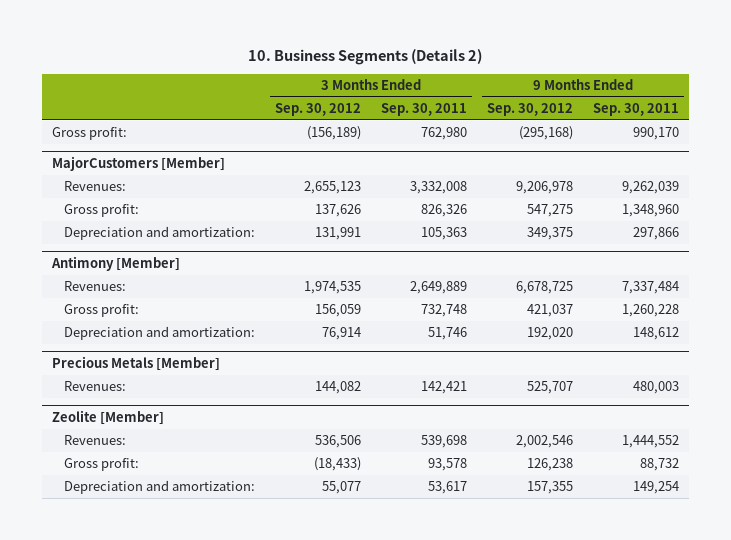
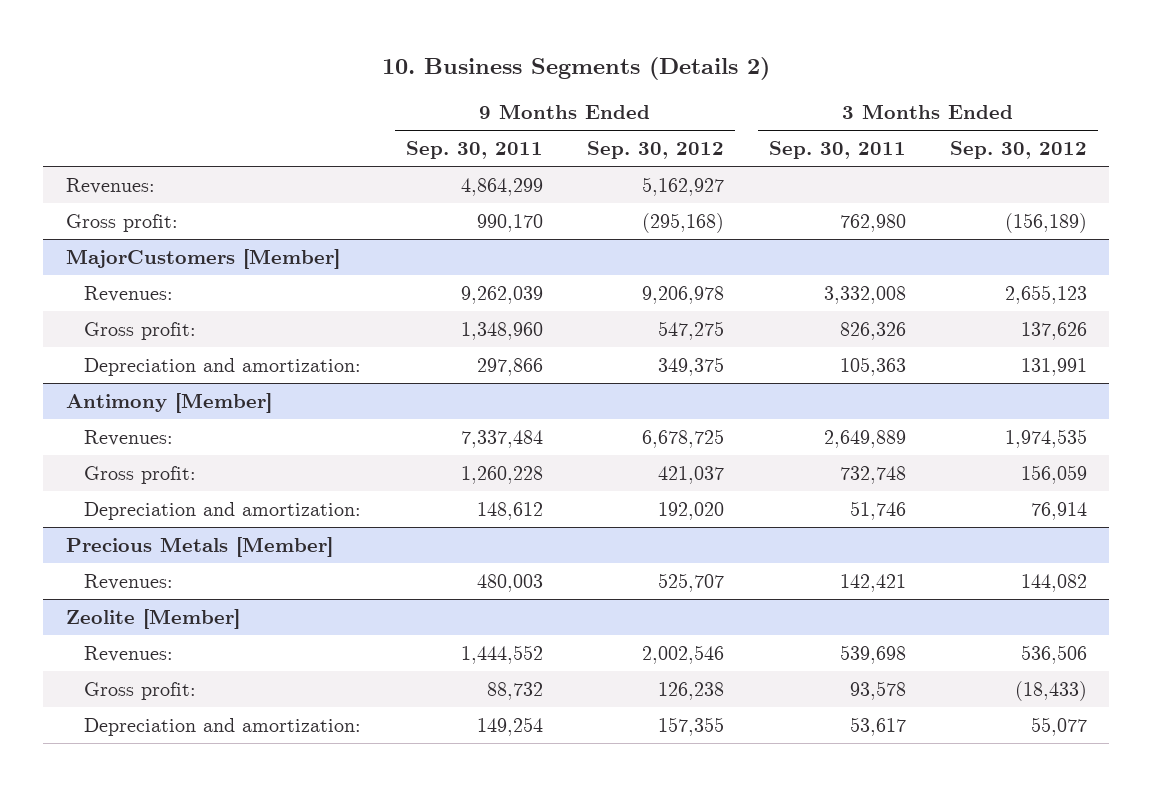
- | 3 Months Ended Sep. 30, 2012 | 3 Months Ended Sep. 30, 2011 | 9 Months Ended Sep. 30, 2012 | 9 Months Ended Sep. 30, 2011
+ | 9 Months Ended Sep. 30, 2011 | 9 Months Ended Sep. 30, 2012 | 3 Months Ended Sep. 30, 2011 | 3 Months Ended Sep. 30, 2012
+ Revenues: | 4,864,299 | 5,162,927 | |

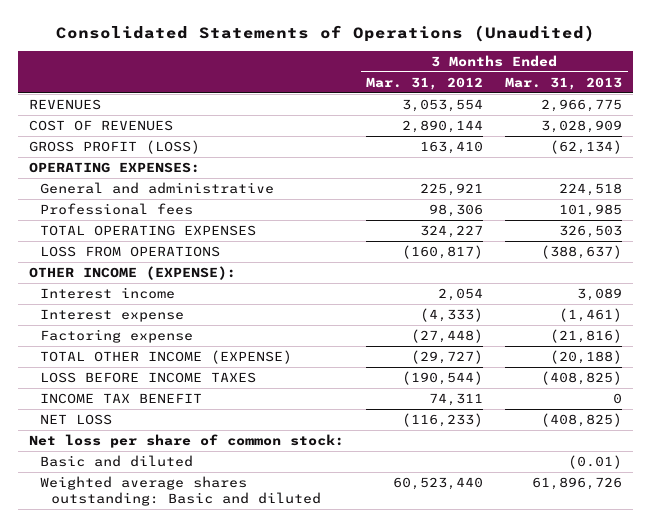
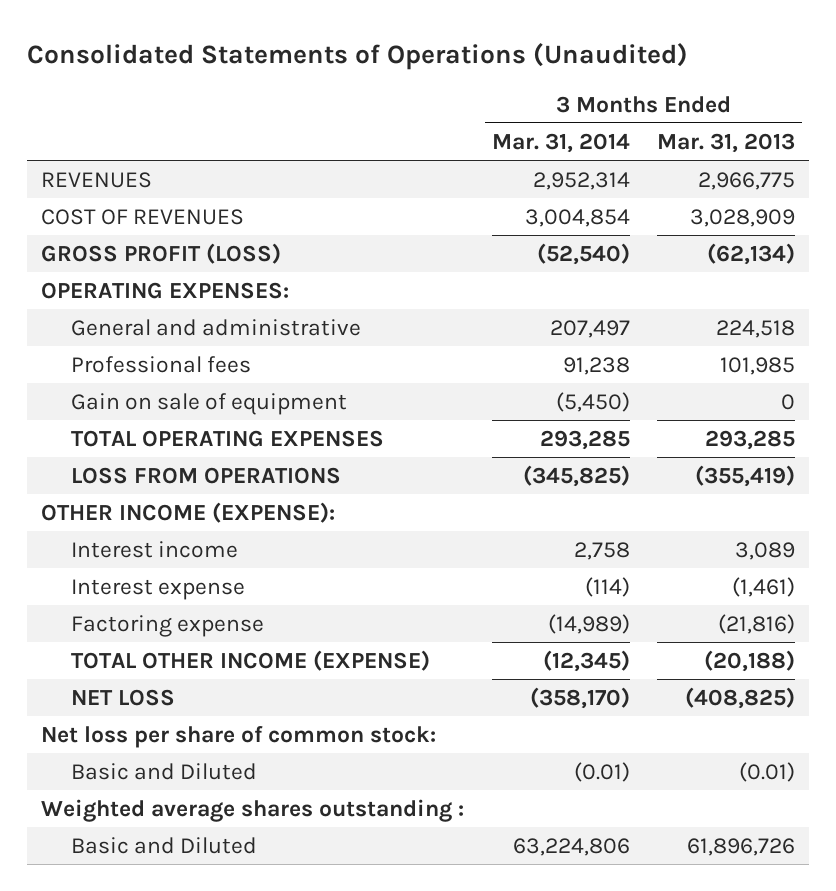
- | 3 Months Ended Mar. 31, 2012 | 3 Months Ended Mar. 31, 2013
+ | 3 Months Ended Mar. 31, 2014 | 3 Months Ended Mar. 31, 2013
- TOTAL OPERATING EXPENSES | 324,227 | 326,503
- LOSS FROM OPERATIONS | (160,817) | (388,637)
+ Gain on sale of equipment | (5,450) | 0
+ TOTAL OPERATING EXPENSES | 293,285 | 293,285
+ LOSS FROM OPERATIONS | (345,825) | (355,419)
- LOSS BEFORE INCOME TAXES | (190,544) | (408,825)
- INCOME TAX BENEFIT | 74,311 | 0
- Basic and diluted | | (0.01)
- Weighted average shares outstanding: Basic and diluted | 60,523,440 | 61,896,726
+ Basic and Diluted | (0.01) | (0.01)
+ Weighted average shares outstanding :
+ Basic and Diluted | 63,224,806 | 61,896,726

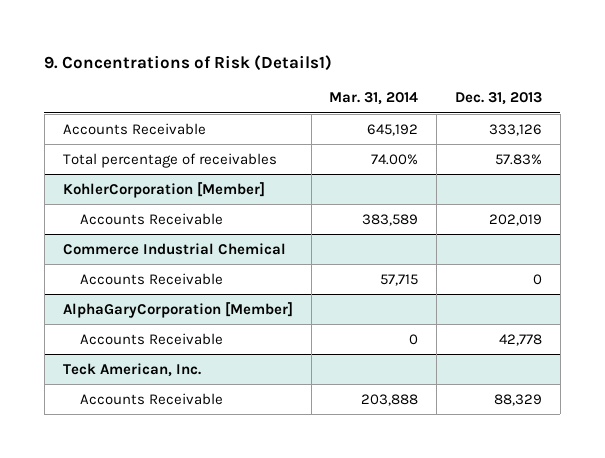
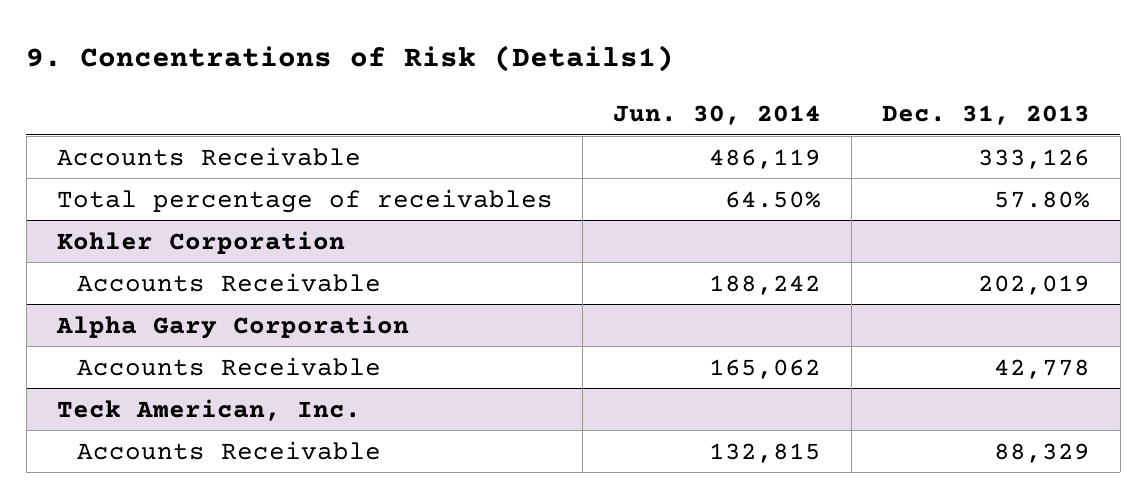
- | Mar. 31, 2014 | Dec. 31, 2013
+ | Jun. 30, 2014 | Dec. 31, 2013
- Total percentage of receivables | 74.00% | 57.83%
- KohlerCorporation [Member]
+ Total percentage of receivables | 64.50% | 57.80%
+ Kohler Corporation
- Commerce Industrial Chemical
- Accounts Receivable | 57,715 | 0
- AlphaGaryCorporation [Member]
+ Alpha Gary Corporation

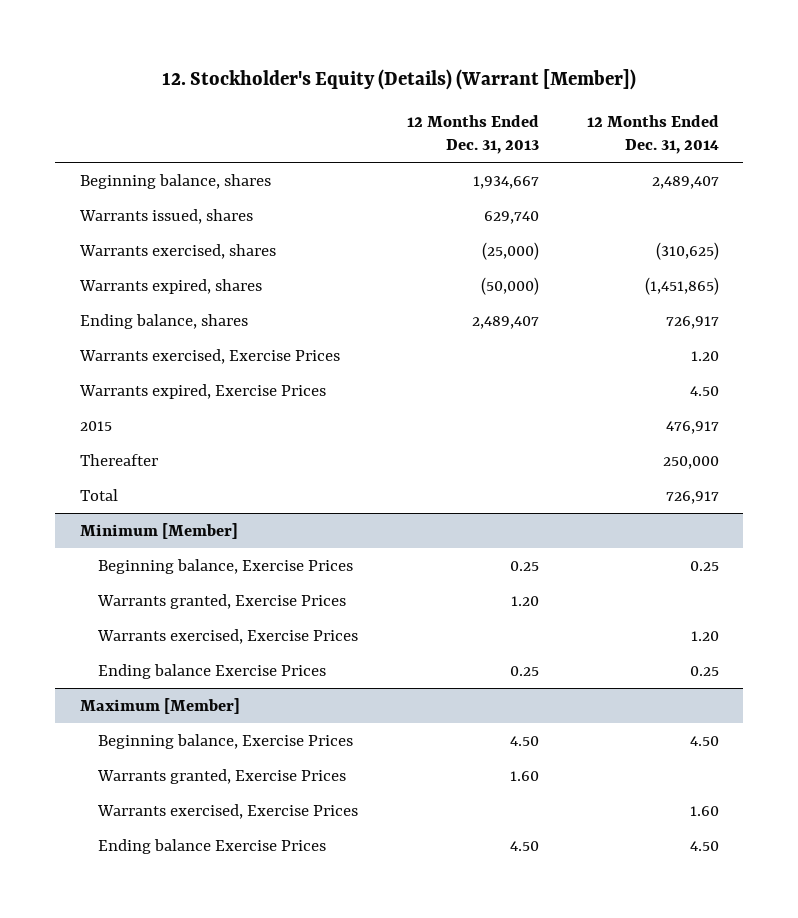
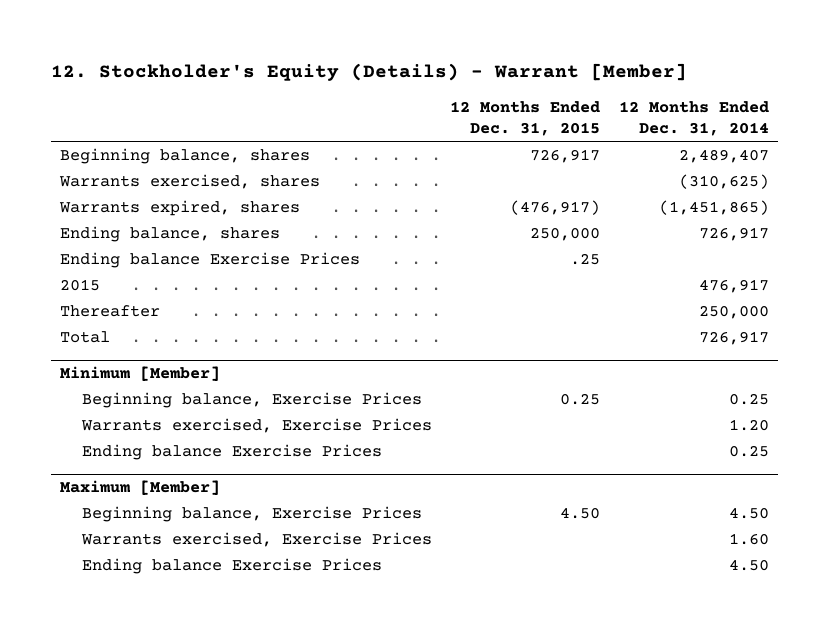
- 12. Stockholder's Equity (Details) (Warrant [Member])
+ 12. Stockholder's Equity (Details) - Warrant [Member]
- | 12 Months Ended Dec. 31, 2013 | 12 Months Ended Dec. 31, 2014
+ | 12 Months Ended Dec. 31, 2015 | 12 Months Ended Dec. 31, 2014
- Warrants issued, shares | 629,740 |
- Warrants exercised, Exercise Prices | | 1.20
- Warrants expired, Exercise Prices | | 4.50
+ Ending balance Exercise Prices | .25 |
@ Minimum [Member]
- Warrants granted, Exercise Prices | 1.20 |
@ Maximum [Member]
- Warrants granted, Exercise Prices | 1.60 |

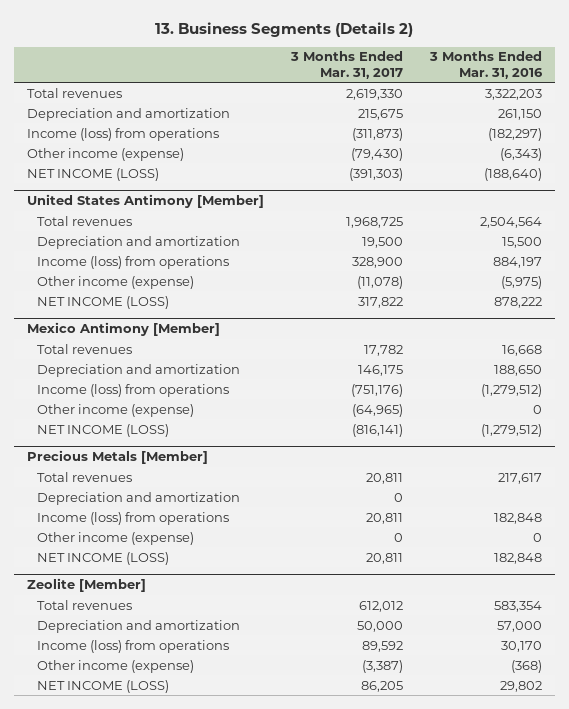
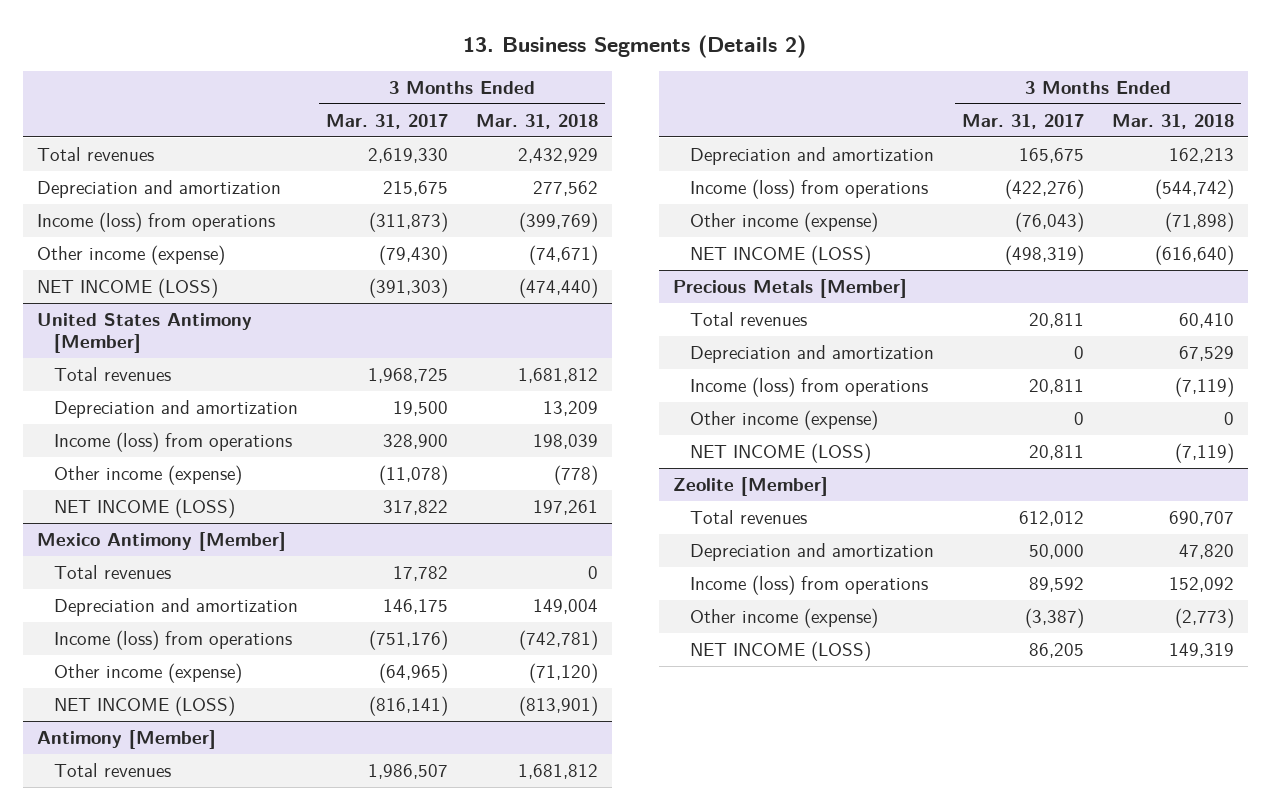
- | 3 Months Ended Mar. 31, 2017 | 3 Months Ended Mar. 31, 2016
+ | 3 Months Ended Mar. 31, 2017 | 3 Months Ended Mar. 31, 2018
+ Antimony [Member]
+ Total revenues | 1,986,507 | 1,681,812
+ Depreciation and amortization | 165,675 | 162,213
+ Income (loss) from operations | (422,276) | (544,742)
+ Other income (expense) | (76,043) | (71,898)
+ NET INCOME (LOSS) | (498,319) | (616,640)

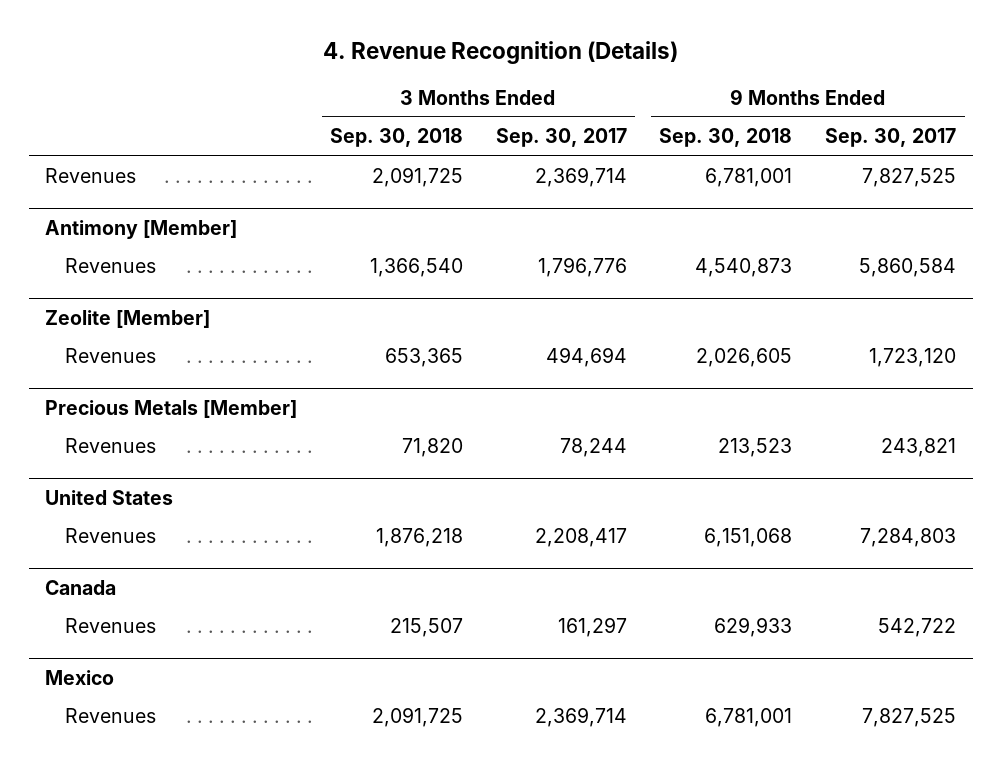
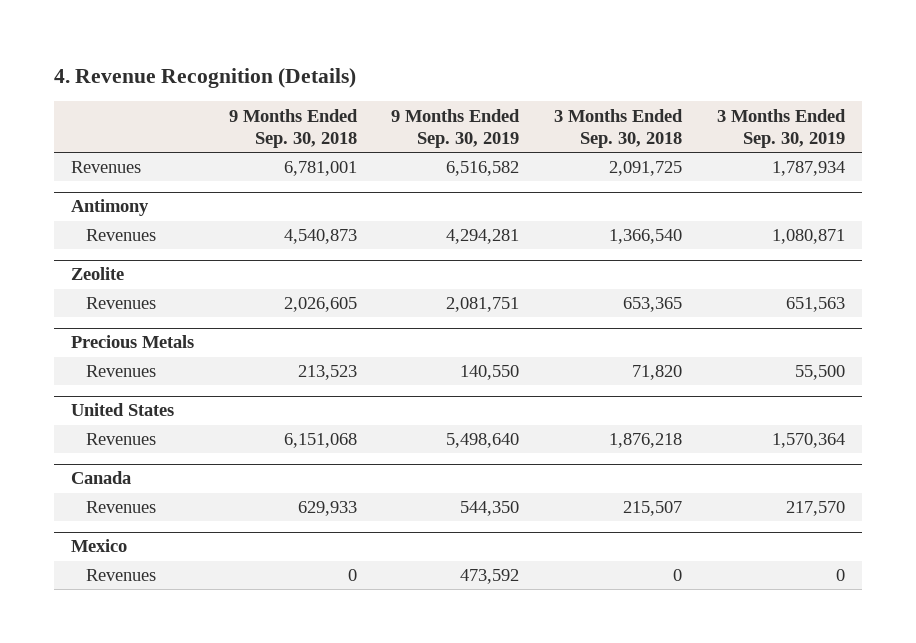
- | 3 Months Ended Sep. 30, 2018 | 3 Months Ended Sep. 30, 2017 | 9 Months Ended Sep. 30, 2018 | 9 Months Ended Sep. 30, 2017
+ | 9 Months Ended Sep. 30, 2018 | 9 Months Ended Sep. 30, 2019 | 3 Months Ended Sep. 30, 2018 | 3 Months Ended Sep. 30, 2019
- Antimony [Member]
+ Antimony
- Zeolite [Member]
+ Zeolite
- Precious Metals [Member]
+ Precious Metals
@ Mexico
- Revenues | 2,091,725 | 2,369,714 | 6,781,001 | 7,827,525
+ Revenues | 0 | 473,592 | 0 | 0

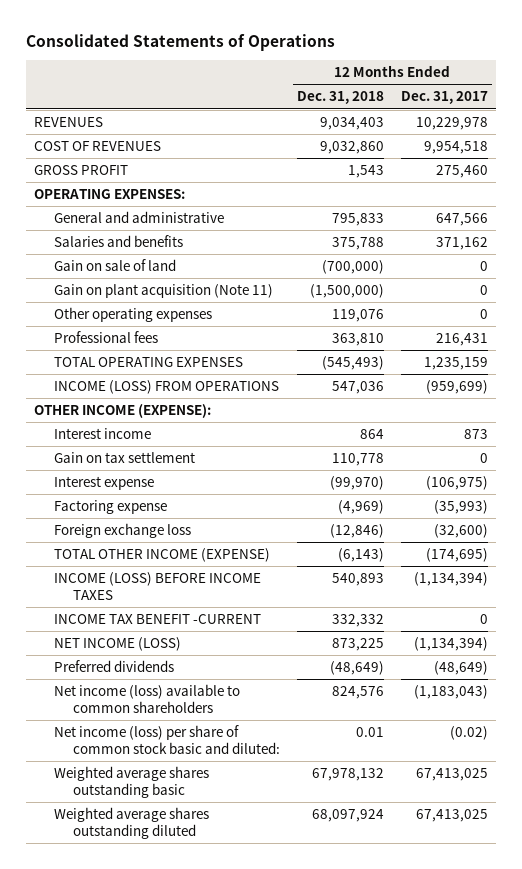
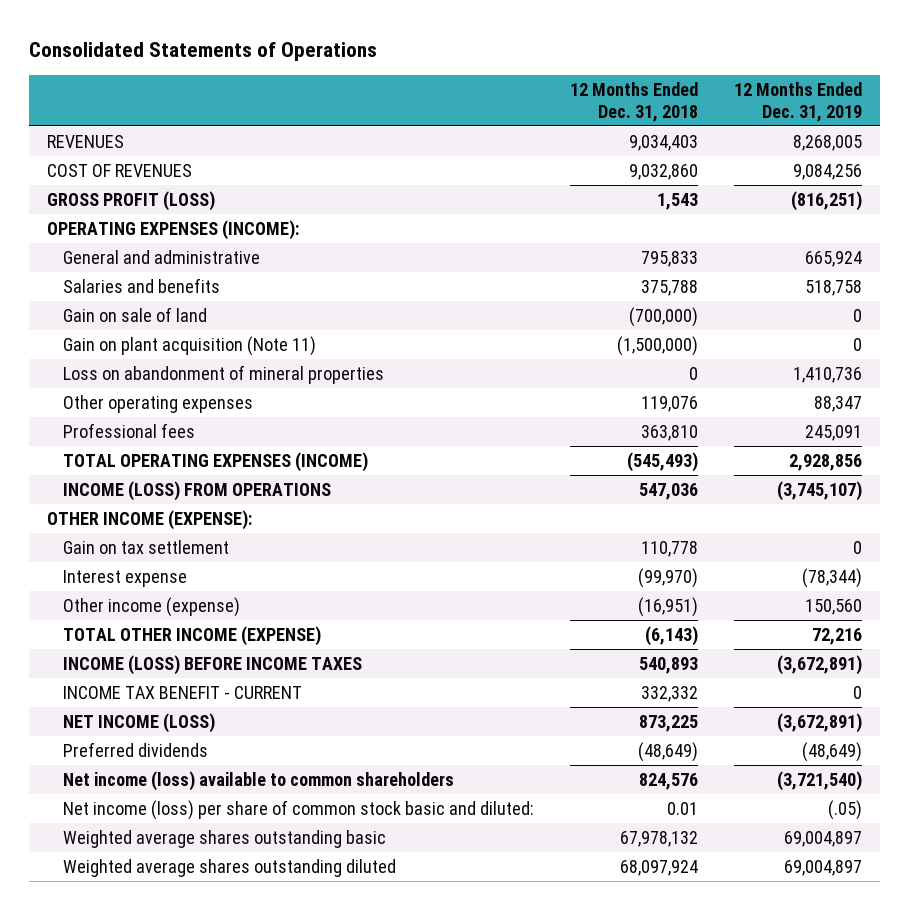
- | 12 Months Ended Dec. 31, 2018 | 12 Months Ended Dec. 31, 2017
+ | 12 Months Ended Dec. 31, 2018 | 12 Months Ended Dec. 31, 2019
- GROSS PROFIT | 1,543 | 275,460
- OPERATING EXPENSES:
+ GROSS PROFIT (LOSS) | 1,543 | (816,251)
+ OPERATING EXPENSES (INCOME):
+ Loss on abandonment of mineral properties | 0 | 1,410,736
- TOTAL OPERATING EXPENSES | (545,493) | 1,235,159
+ TOTAL OPERATING EXPENSES (INCOME) | (545,493) | 2,928,856
- Interest income | 864 | 873
- Factoring expense | (4,969) | (35,993)
- Foreign exchange loss | (12,846) | (32,600)
+ Other income (expense) | (16,951) | 150,560
- INCOME TAX BENEFIT -CURRENT | 332,332 | 0
+ INCOME TAX BENEFIT - CURRENT | 332,332 | 0

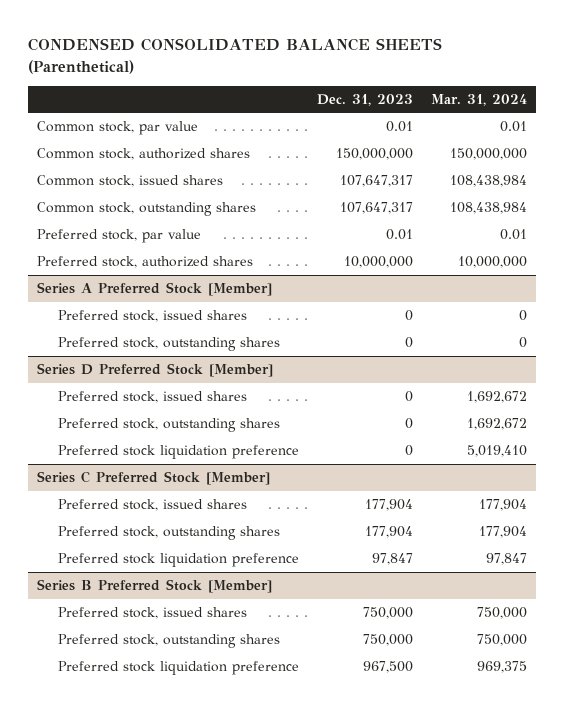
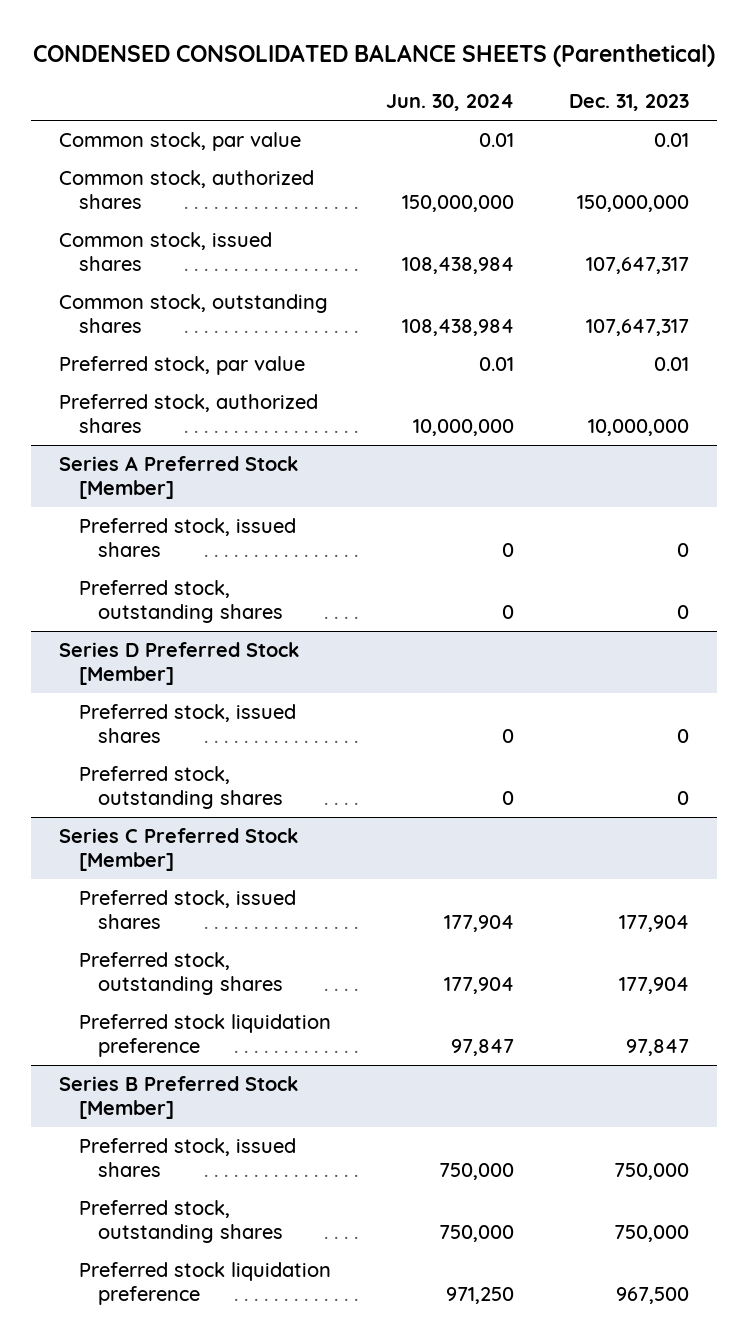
- | Dec. 31, 2023 | Mar. 31, 2024
+ | Jun. 30, 2024 | Dec. 31, 2023
@ Series D Preferred Stock [Member]
- Preferred stock liquidation preference | 0 | 5,019,410

